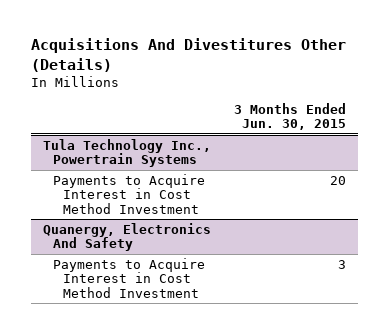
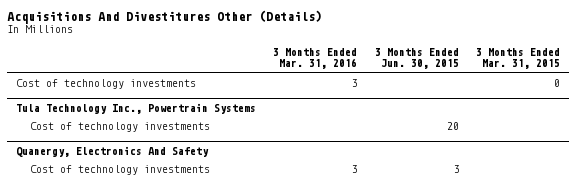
- | 3 Months Ended Jun. 30, 2015
+ | 3 Months Ended Mar. 31, 2016 | 3 Months Ended Jun. 30, 2015 | 3 Months Ended Mar. 31, 2015
+ Cost of technology investments | 3 | | 0
@ Tula Technology Inc., Powertrain Systems
- Payments to Acquire Interest in Cost Method Investment | 20
+ Cost of technology investments | | 20 |
@ Quanergy, Electronics And Safety
- Payments to Acquire Interest in Cost Method Investment | 3
+ Cost of technology investments | 3 | 3 |

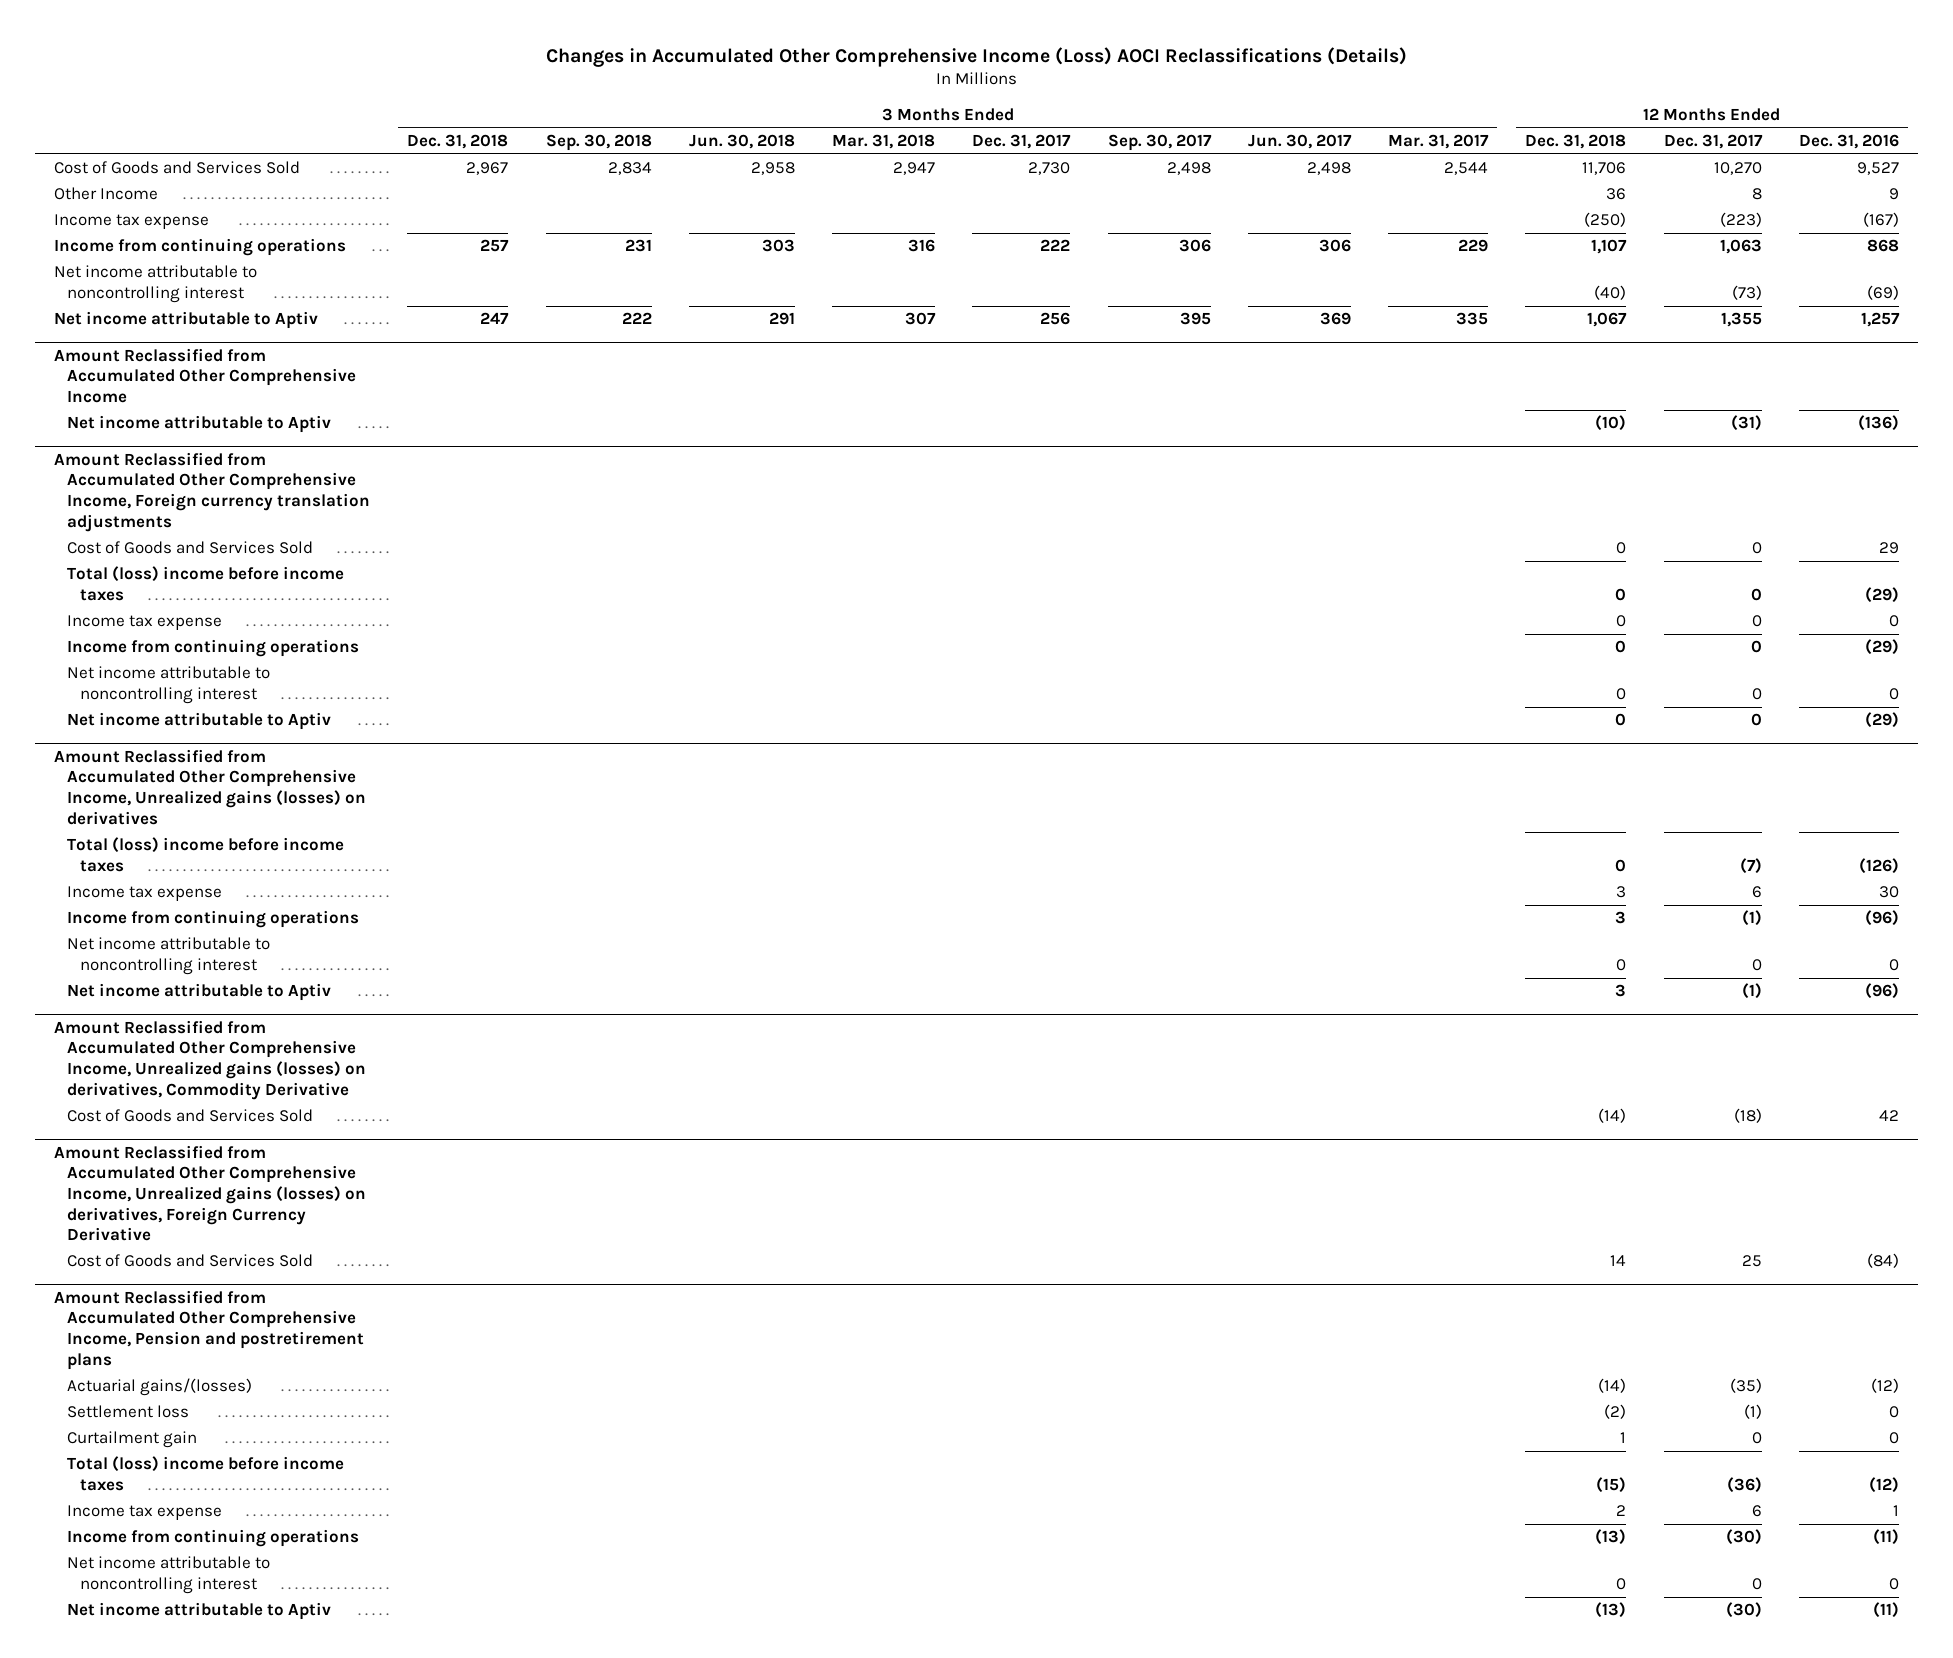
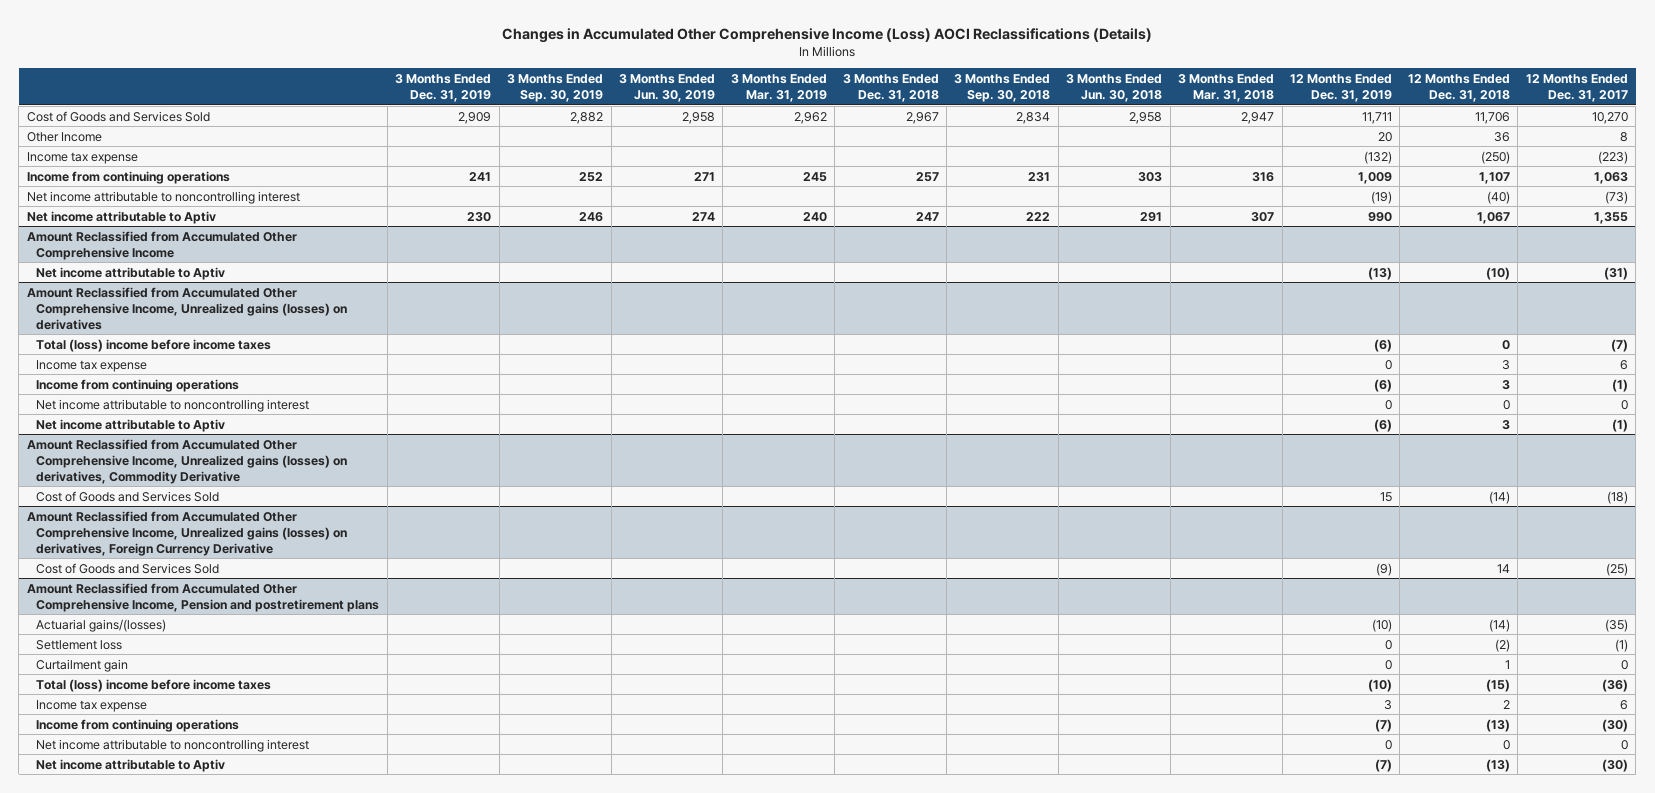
- | 3 Months Ended Dec. 31, 2018 | 3 Months Ended Sep. 30, 2018 | 3 Months Ended Jun. 30, 2018 | 3 Months Ended Mar. 31, 2018 | 3 Months Ended Dec. 31, 2017 | 3 Months Ended Sep. 30, 2017 | 3 Months Ended Jun. 30, 2017 | 3 Months Ended Mar. 31, 2017 | 12 Months Ended Dec. 31, 2018 | 12 Months Ended Dec. 31, 2017 | 12 Months Ended Dec. 31, 2016
+ | 3 Months Ended Dec. 31, 2019 | 3 Months Ended Sep. 30, 2019 | 3 Months Ended Jun. 30, 2019 | 3 Months Ended Mar. 31, 2019 | 3 Months Ended Dec. 31, 2018 | 3 Months Ended Sep. 30, 2018 | 3 Months Ended Jun. 30, 2018 | 3 Months Ended Mar. 31, 2018 | 12 Months Ended Dec. 31, 2019 | 12 Months Ended Dec. 31, 2018 | 12 Months Ended Dec. 31, 2017
- Amount Reclassified from Accumulated Other Comprehensive Income, Foreign currency translation adjustments
- Cost of Goods and Services Sold | | | | | | | | | 0 | 0 | 29
- Total (loss) income before income taxes | | | | | | | | | 0 | 0 | (29)
- Income tax expense | | | | | | | | | 0 | 0 | 0
- Income from continuing operations | | | | | | | | | 0 | 0 | (29)
- Net income attributable to noncontrolling interest | | | | | | | | | 0 | 0 | 0
- Net income attributable to Aptiv | | | | | | | | | 0 | 0 | (29)
@ Amount Reclassified from Accumulated Other Comprehensive Income, Unrealized gains (losses) on derivatives, Foreign Currency Derivative
- Cost of Goods and Services Sold | | | | | | | | | 14 | 25 | (84)
+ Cost of Goods and Services Sold | | | | | | | | | (9) | 14 | (25)

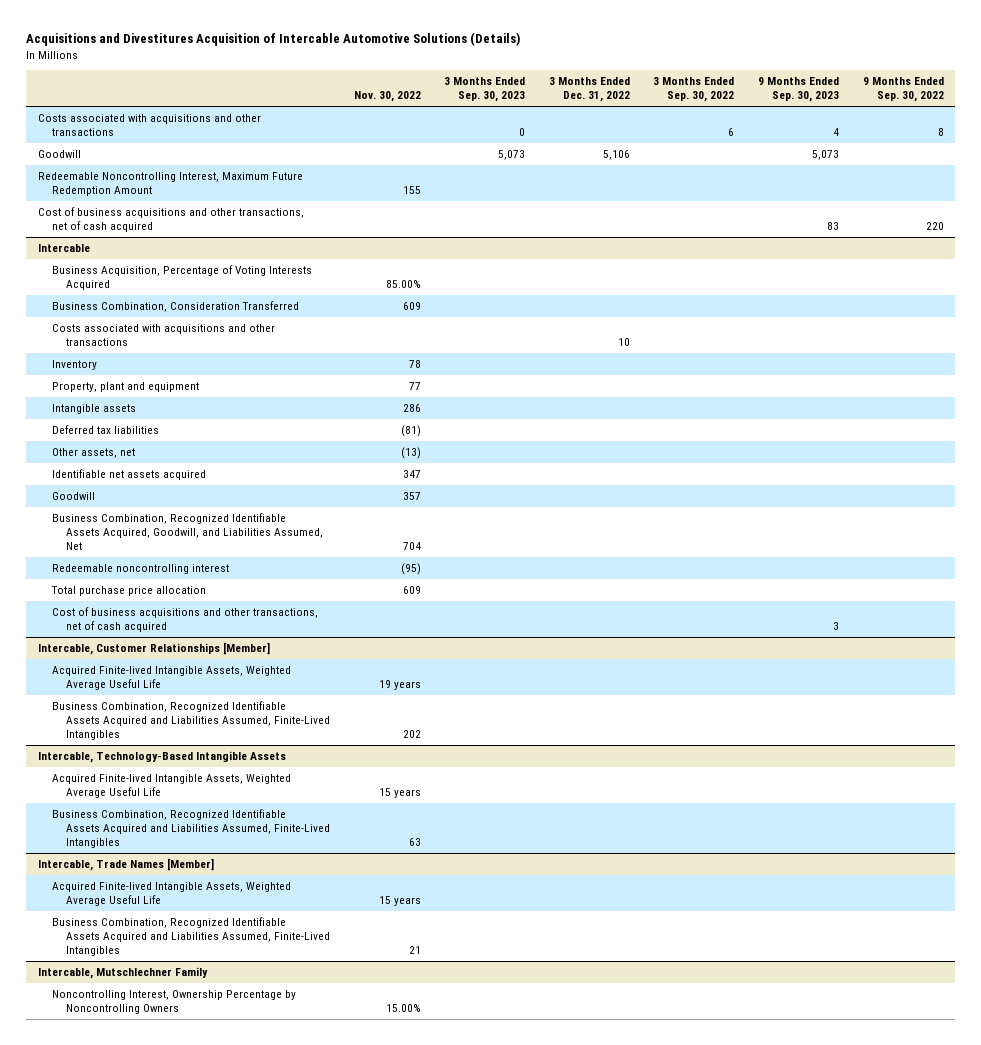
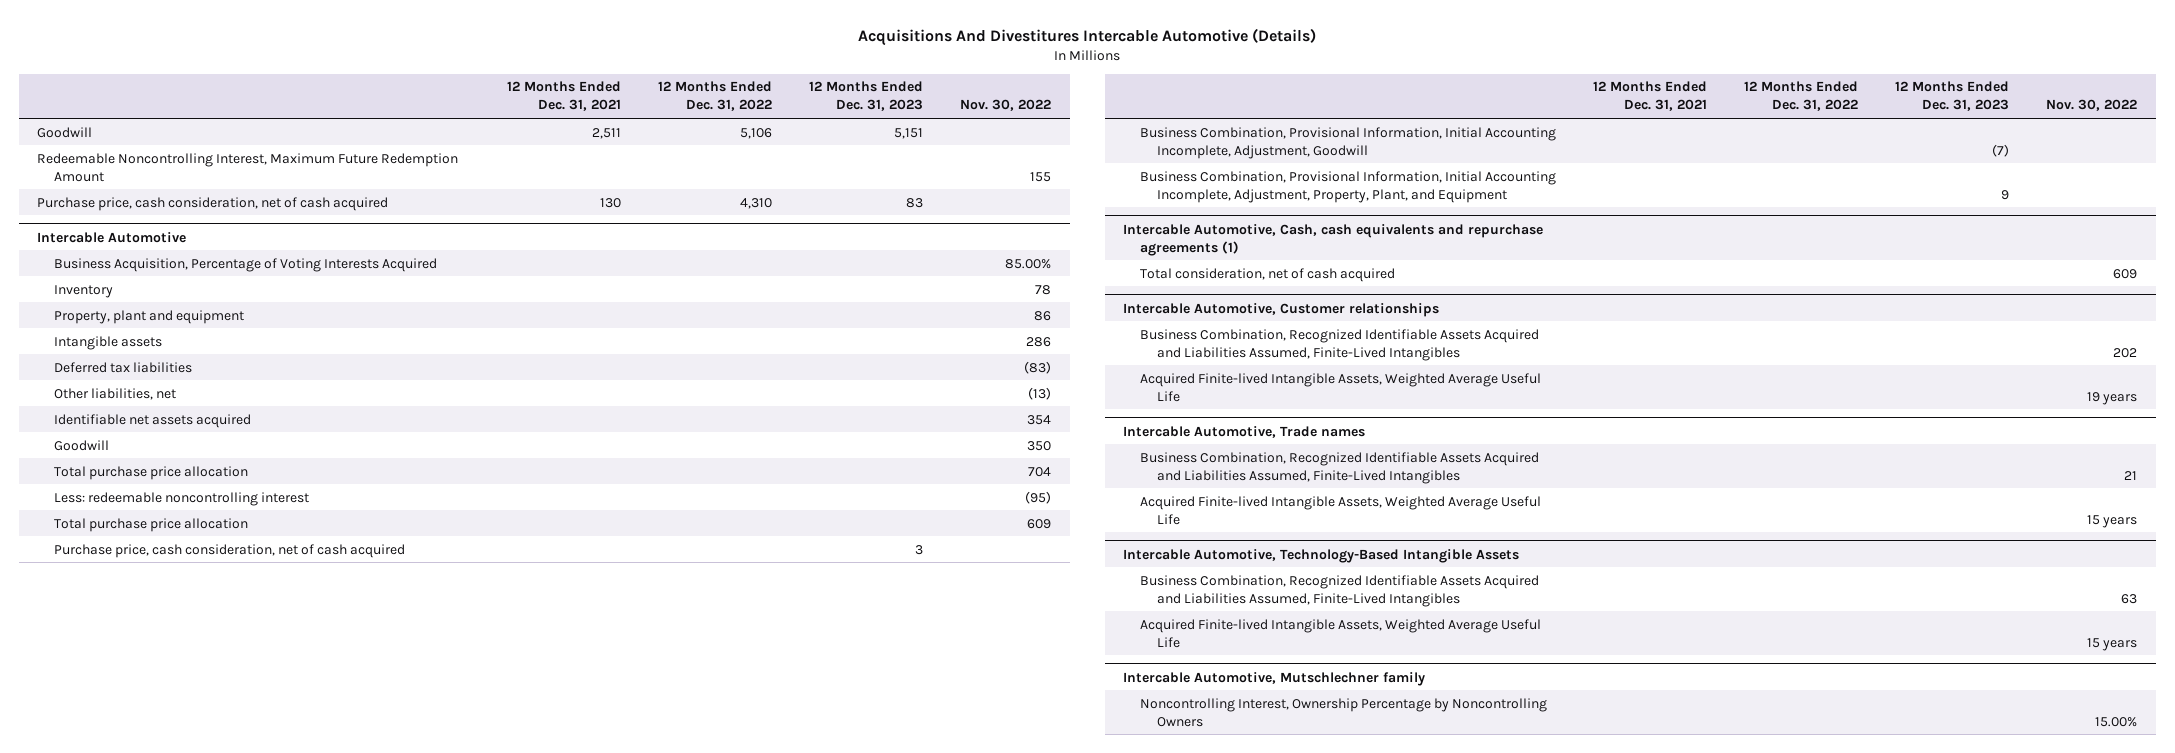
- Acquisitions and Divestitures Acquisition of Intercable Automotive Solutions (Details)
+ Acquisitions And Divestitures Intercable Automotive (Details)
- | Nov. 30, 2022 | 3 Months Ended Sep. 30, 2023 | 3 Months Ended Dec. 31, 2022 | 3 Months Ended Sep. 30, 2022 | 9 Months Ended Sep. 30, 2023 | 9 Months Ended Sep. 30, 2022
+ | 12 Months Ended Dec. 31, 2021 | 12 Months Ended Dec. 31, 2022 | 12 Months Ended Dec. 31, 2023 | Nov. 30, 2022
- Costs associated with acquisitions and other transactions | | 0 | | 6 | 4 | 8
- Cost of business acquisitions and other transactions, net of cash acquired | | | | | 83 | 220
- Intercable
+ Purchase price, cash consideration, net of cash acquired | 130 | 4,310 | 83 |
+ Intercable Automotive
- Business Combination, Consideration Transferred | 609 | | | | |
- Costs associated with acquisitions and other transactions | | | 10 | | |
- Property, plant and equipment | 77 | | | | |
+ Property, plant and equipment | | | | 86
- Deferred tax liabilities | (81) | | | | |
- Other assets, net | (13) | | | | |
- Identifiable net assets acquired | 347 | | | | |
- Goodwill | 357 | | | | |
- Business Combination, Recognized Identifiable Assets Acquired, Goodwill, and Liabilities Assumed, Net | 704 | | | | |
- Redeemable noncontrolling interest | (95) | | | | |
+ Deferred tax liabilities | | | | (83)
+ Other liabilities, net | | | | (13)
+ Identifiable net assets acquired | | | | 354
+ Goodwill | | | | 350
+ Total purchase price allocation | | | | 704
+ Less: redeemable noncontrolling interest | | | | (95)
- Cost of business acquisitions and other transactions, net of cash acquired | | | | | 3 |
- Intercable, Customer Relationships [Member]
- Acquired Finite-lived Intangible Assets, Weighted Average Useful Life | 19 years | | | | |
+ Purchase price, cash consideration, net of cash acquired | | | 3 |
+ Business Combination, Provisional Information, Initial Accounting Incomplete, Adjustment, Goodwill | | | (7) |
+ Business Combination, Provisional Information, Initial Accounting Incomplete, Adjustment, Property, Plant, and Equipment | | | 9 |
+ Intercable Automotive, Cash, cash equivalents and repurchase agreements (1)
+ Total consideration, net of cash acquired | | | | 609
+ Intercable Automotive, Customer relationships
- Intercable, Technology-Based Intangible Assets
+ Acquired Finite-lived Intangible Assets, Weighted Average Useful Life | | | | 19 years
+ Intercable Automotive, Trade names
+ Business Combination, Recognized Identifiable Assets Acquired and Liabilities Assumed, Finite-Lived Intangibles | | | | 21
+ Intercable Automotive, Technology-Based Intangible Assets
- Intercable, Trade Names [Member]
- Business Combination, Recognized Identifiable Assets Acquired and Liabilities Assumed, Finite-Lived Intangibles | 21 | | | | |
- Intercable, Mutschlechner Family
+ Intercable Automotive, Mutschlechner family

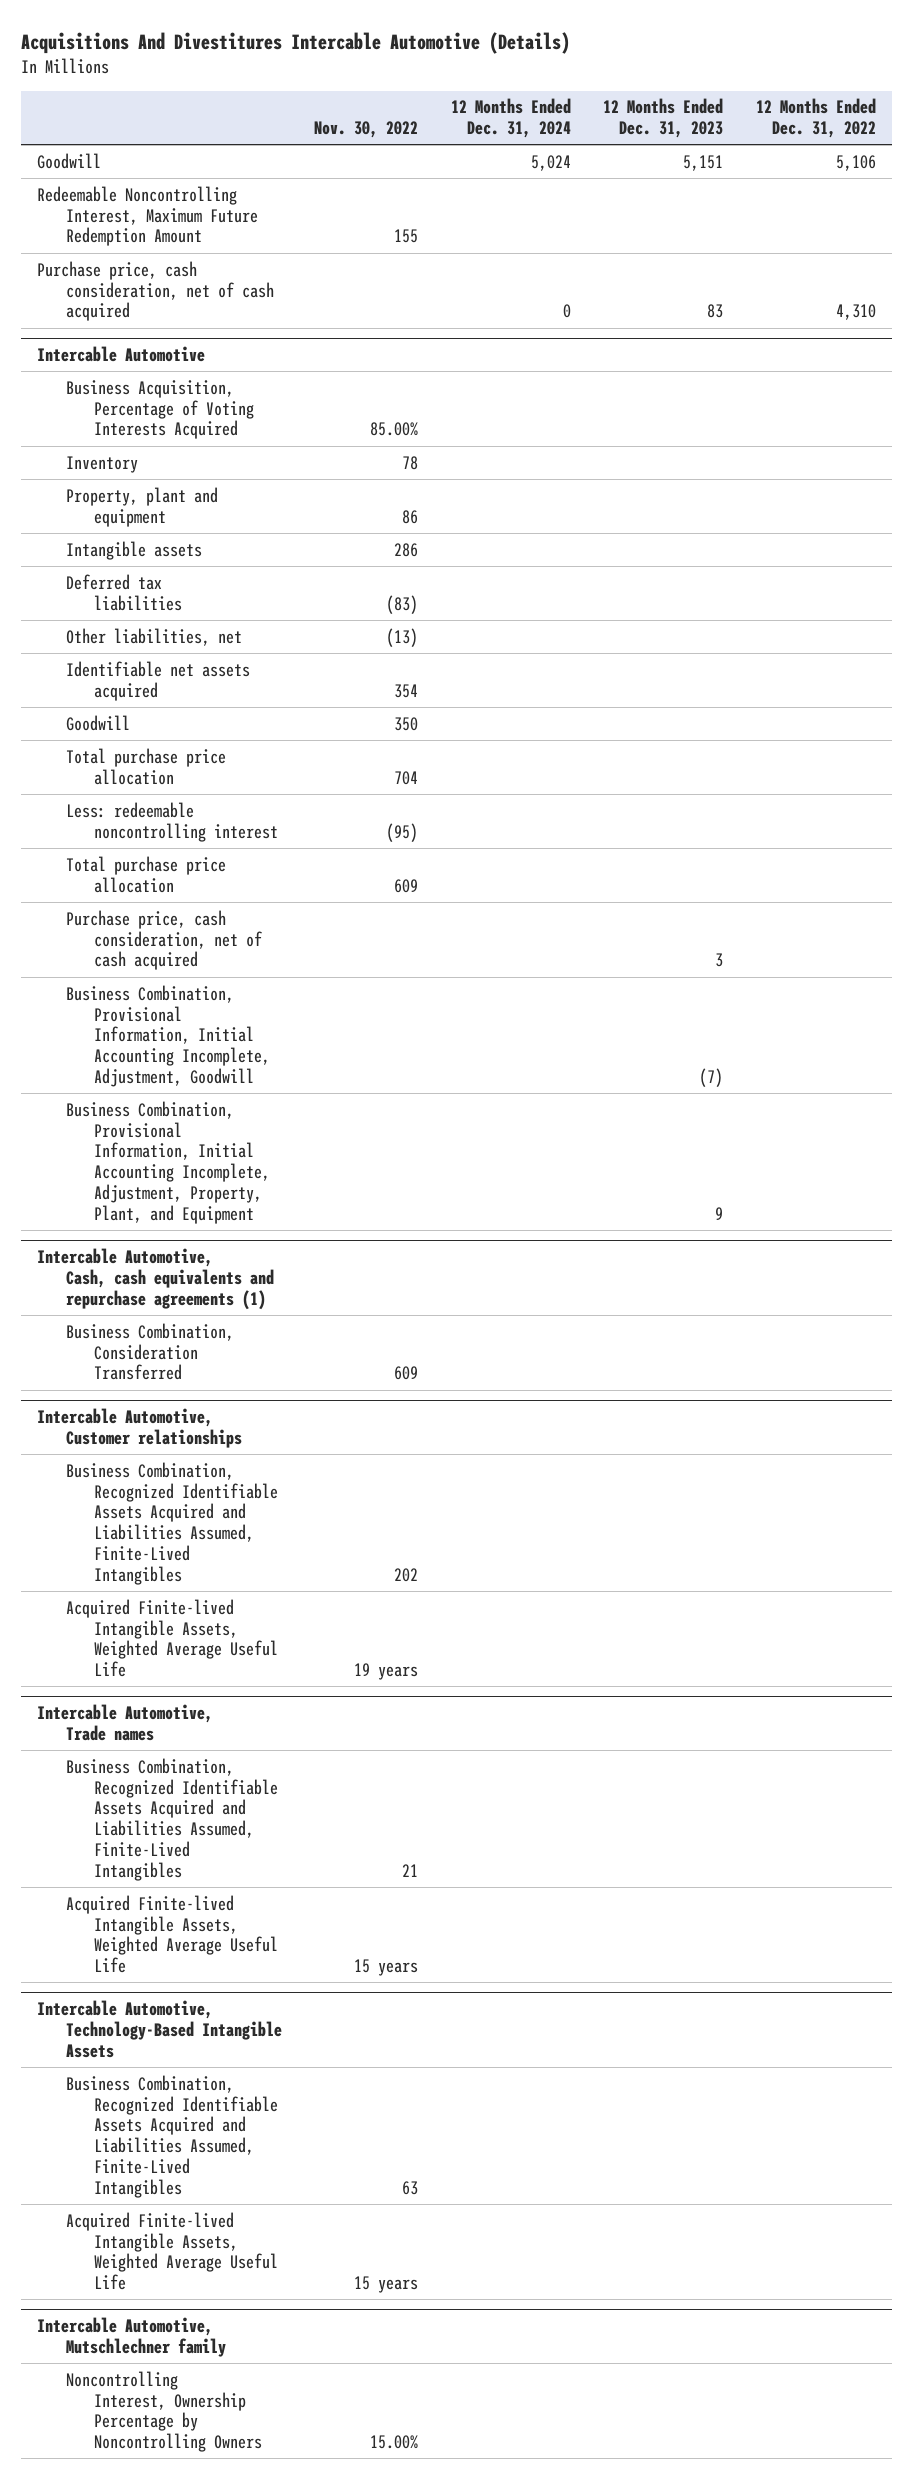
- | 12 Months Ended Dec. 31, 2021 | 12 Months Ended Dec. 31, 2022 | 12 Months Ended Dec. 31, 2023 | Nov. 30, 2022
+ | Nov. 30, 2022 | 12 Months Ended Dec. 31, 2024 | 12 Months Ended Dec. 31, 2023 | 12 Months Ended Dec. 31, 2022
@ Intercable Automotive, Cash, cash equivalents and repurchase agreements (1)
- Total consideration, net of cash acquired | | | | 609
+ Business Combination, Consideration Transferred | 609 | | |

